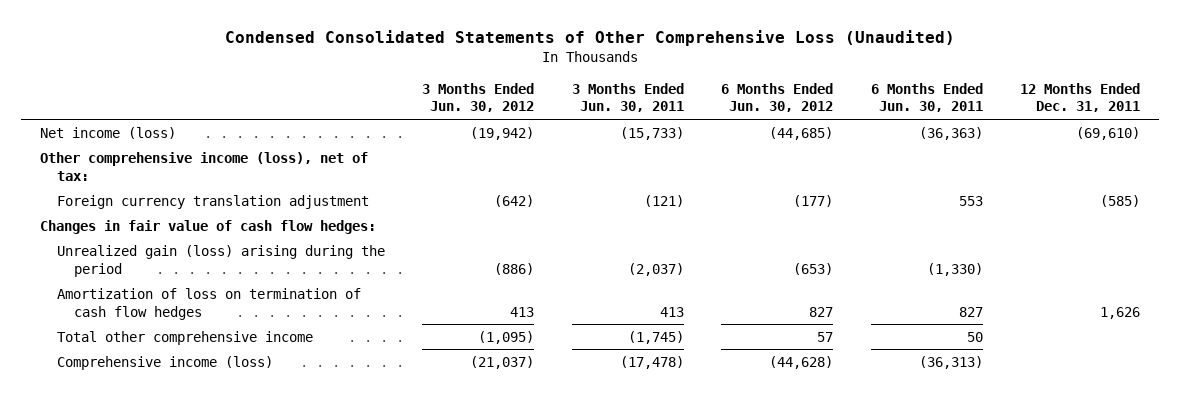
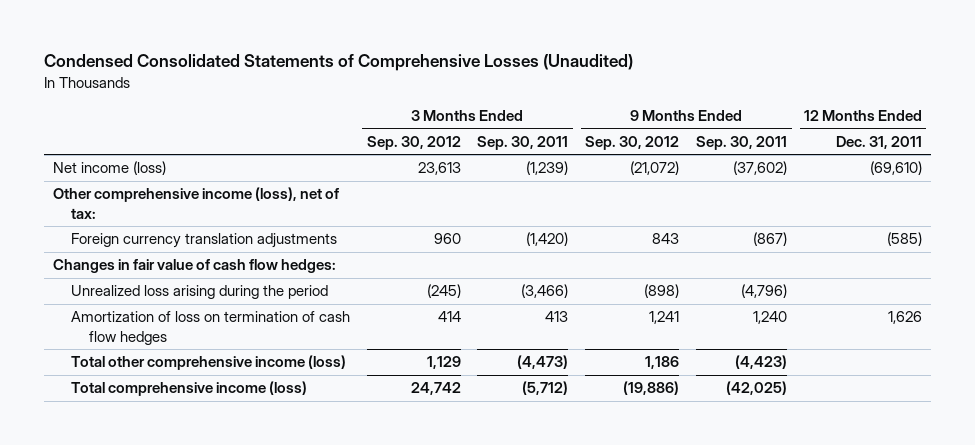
- Condensed Consolidated Statements of Other Comprehensive Loss (Unaudited)
+ Condensed Consolidated Statements of Comprehensive Losses (Unaudited)
- | 3 Months Ended Jun. 30, 2012 | 3 Months Ended Jun. 30, 2011 | 6 Months Ended Jun. 30, 2012 | 6 Months Ended Jun. 30, 2011 | 12 Months Ended Dec. 31, 2011
+ | 3 Months Ended Sep. 30, 2012 | 3 Months Ended Sep. 30, 2011 | 9 Months Ended Sep. 30, 2012 | 9 Months Ended Sep. 30, 2011 | 12 Months Ended Dec. 31, 2011
- Foreign currency translation adjustment | (642) | (121) | (177) | 553 | (585)
+ Foreign currency translation adjustments | 960 | (1,420) | 843 | (867) | (585)
- Unrealized gain (loss) arising during the period | (886) | (2,037) | (653) | (1,330) |
+ Unrealized loss arising during the period | (245) | (3,466) | (898) | (4,796) |
- Total other comprehensive income | (1,095) | (1,745) | 57 | 50 |
- Comprehensive income (loss) | (21,037) | (17,478) | (44,628) | (36,313) |
+ Total other comprehensive income (loss) | 1,129 | (4,473) | 1,186 | (4,423) |
+ Total comprehensive income (loss) | 24,742 | (5,712) | (19,886) | (42,025) |

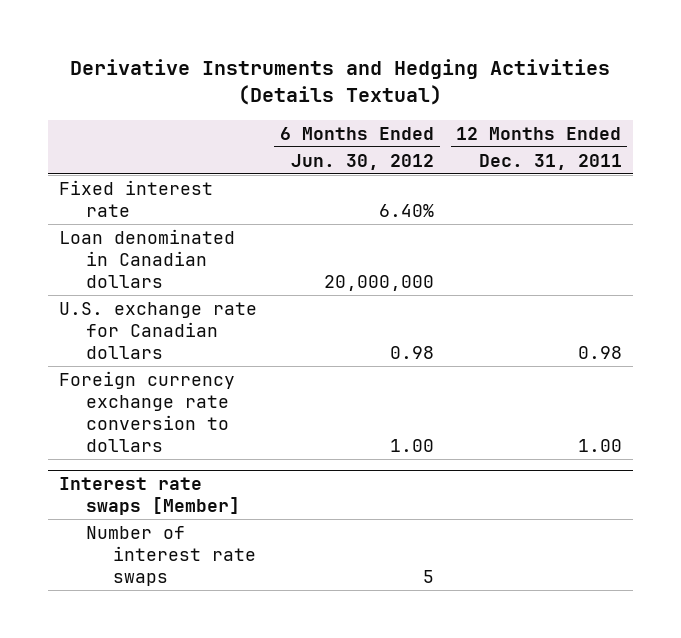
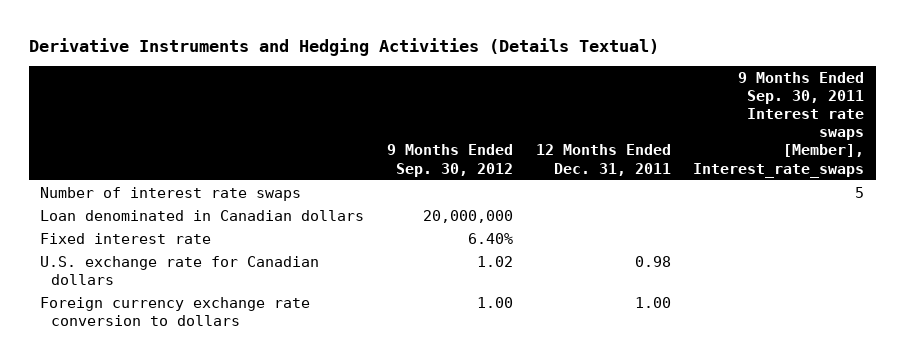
- | 6 Months Ended Jun. 30, 2012 | 12 Months Ended Dec. 31, 2011
+ | 9 Months Ended Sep. 30, 2012 | 12 Months Ended Dec. 31, 2011 | 9 Months Ended Sep. 30, 2011 Interest rate swaps [Member], Interest_rate_swaps
+ Number of interest rate swaps | | | 5
moved down: Fixed interest rate | 6.40% | |
- Interest rate swaps [Member]
- Number of interest rate swaps | 5 |

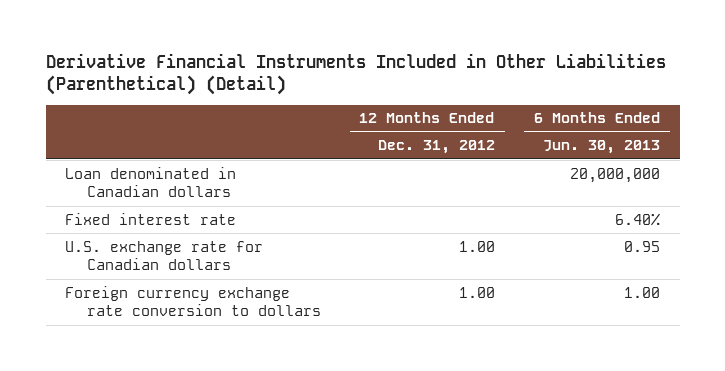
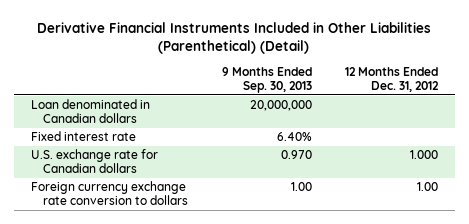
- | 12 Months Ended Dec. 31, 2012 | 6 Months Ended Jun. 30, 2013
+ | 9 Months Ended Sep. 30, 2013 | 12 Months Ended Dec. 31, 2012
- U.S. exchange rate for Canadian dollars | 1.00 | 0.95
+ U.S. exchange rate for Canadian dollars | 0.970 | 1.000

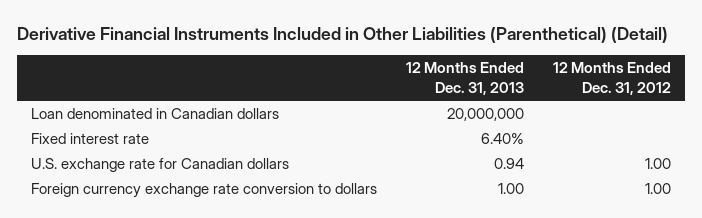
- | 9 Months Ended Sep. 30, 2013 | 12 Months Ended Dec. 31, 2012
+ | 12 Months Ended Dec. 31, 2013 | 12 Months Ended Dec. 31, 2012
- U.S. exchange rate for Canadian dollars | 0.970 | 1.000
+ U.S. exchange rate for Canadian dollars | 0.94 | 1.00

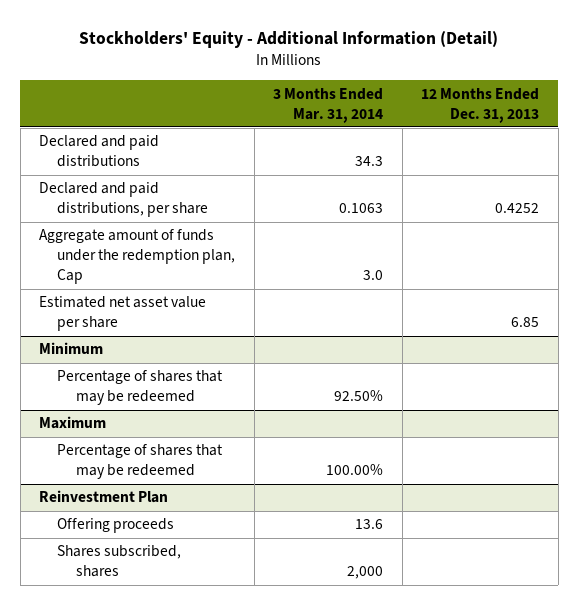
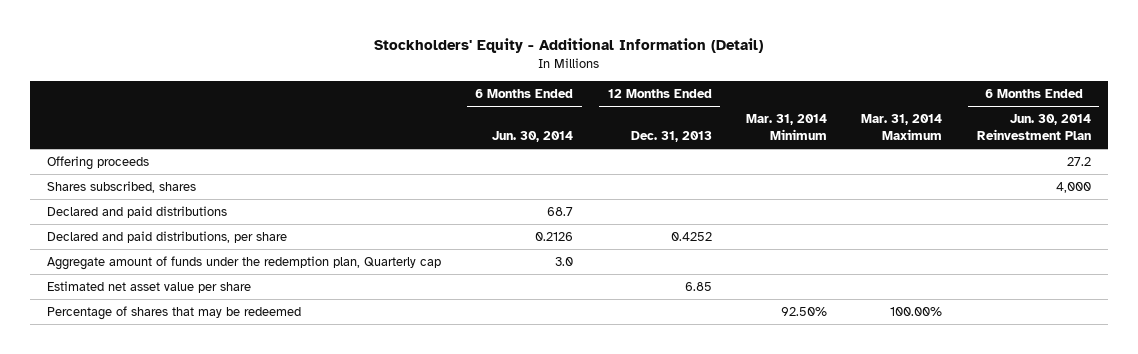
- | 3 Months Ended Mar. 31, 2014 | 12 Months Ended Dec. 31, 2013
+ | 6 Months Ended Jun. 30, 2014 | 12 Months Ended Dec. 31, 2013 | Mar. 31, 2014 Minimum | Mar. 31, 2014 Maximum | 6 Months Ended Jun. 30, 2014 Reinvestment Plan
+ Offering proceeds | | | | | 27.2
+ Shares subscribed, shares | | | | | 4,000
- Aggregate amount of funds under the redemption plan, Cap | 3.0 |
+ Aggregate amount of funds under the redemption plan, Quarterly cap | 3.0 | | | |
- Minimum
- Percentage of shares that may be redeemed | 92.50% |
- Maximum
- Percentage of shares that may be redeemed | 100.00% |
- Reinvestment Plan
- Offering proceeds | 13.6 |
- Shares subscribed, shares | 2,000 |
+ Percentage of shares that may be redeemed | | | 92.50% | 100.00% |

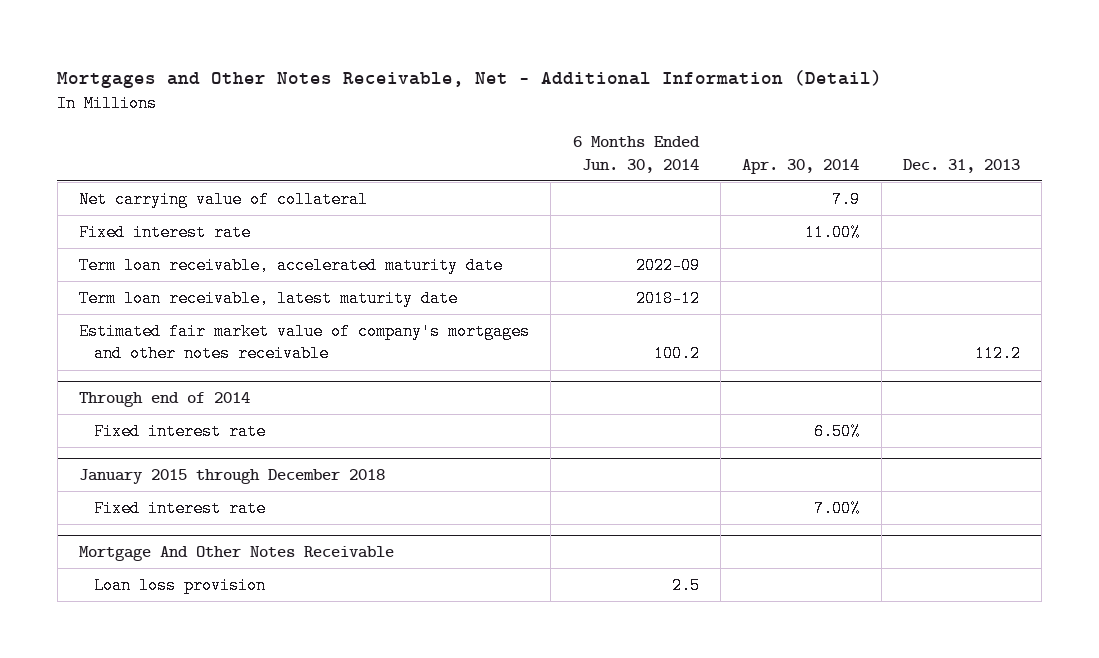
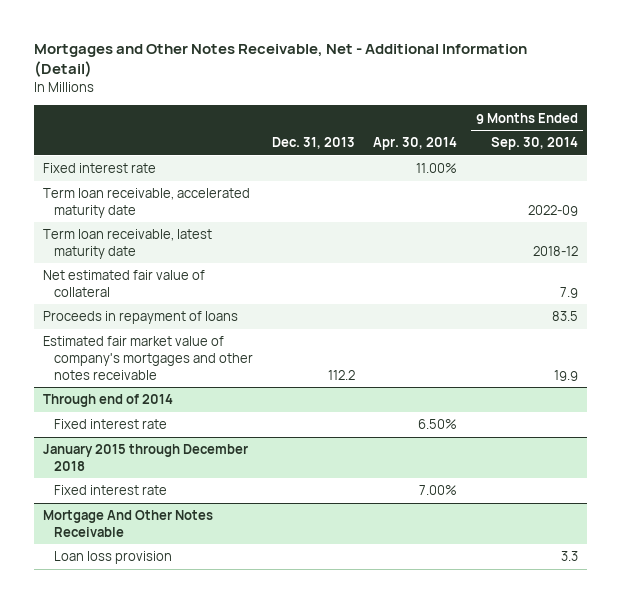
- | 6 Months Ended Jun. 30, 2014 | Apr. 30, 2014 | Dec. 31, 2013
+ | Dec. 31, 2013 | Apr. 30, 2014 | 9 Months Ended Sep. 30, 2014
- Net carrying value of collateral | | 7.9 |
+ Net estimated fair value of collateral | | | 7.9
+ Proceeds in repayment of loans | | | 83.5

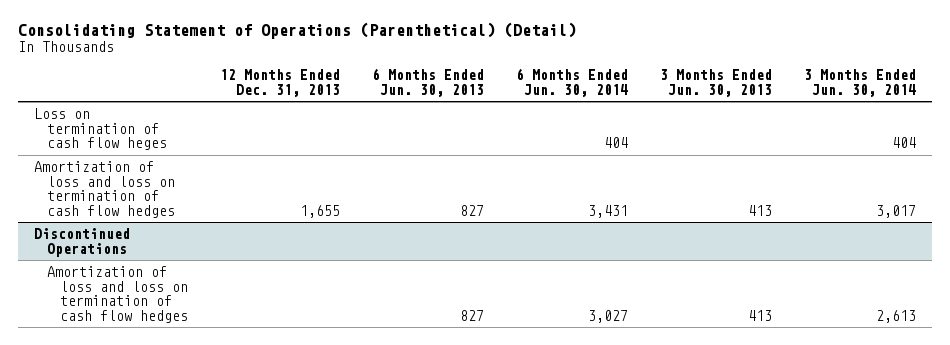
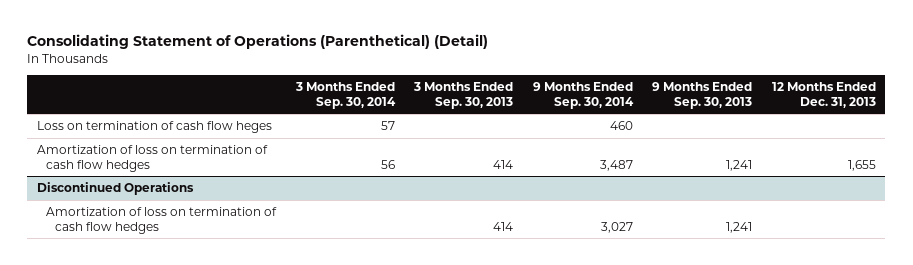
- | 12 Months Ended Dec. 31, 2013 | 6 Months Ended Jun. 30, 2013 | 6 Months Ended Jun. 30, 2014 | 3 Months Ended Jun. 30, 2013 | 3 Months Ended Jun. 30, 2014
+ | 3 Months Ended Sep. 30, 2014 | 3 Months Ended Sep. 30, 2013 | 9 Months Ended Sep. 30, 2014 | 9 Months Ended Sep. 30, 2013 | 12 Months Ended Dec. 31, 2013
- Amortization of loss and loss on termination of cash flow hedges | 1,655 | 827 | 3,431 | 413 | 3,017
+ Amortization of loss on termination of cash flow hedges | 56 | 414 | 3,487 | 1,241 | 1,655
@ Discontinued Operations
- Amortization of loss and loss on termination of cash flow hedges | | 827 | 3,027 | 413 | 2,613
+ Amortization of loss on termination of cash flow hedges | | 414 | 3,027 | 1,241 |

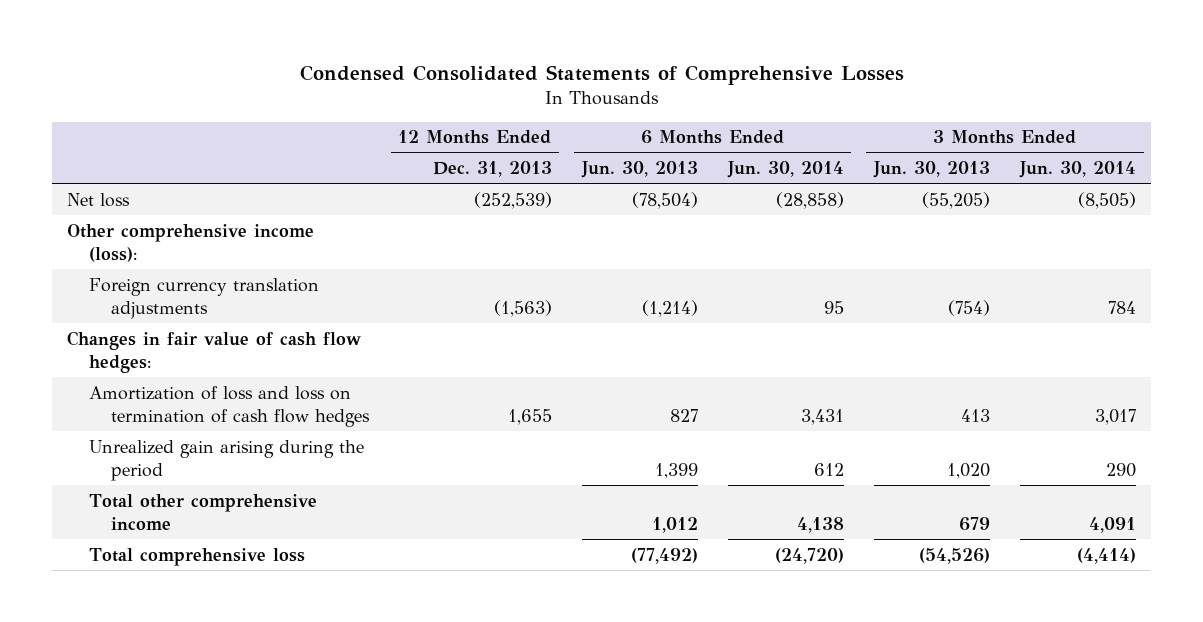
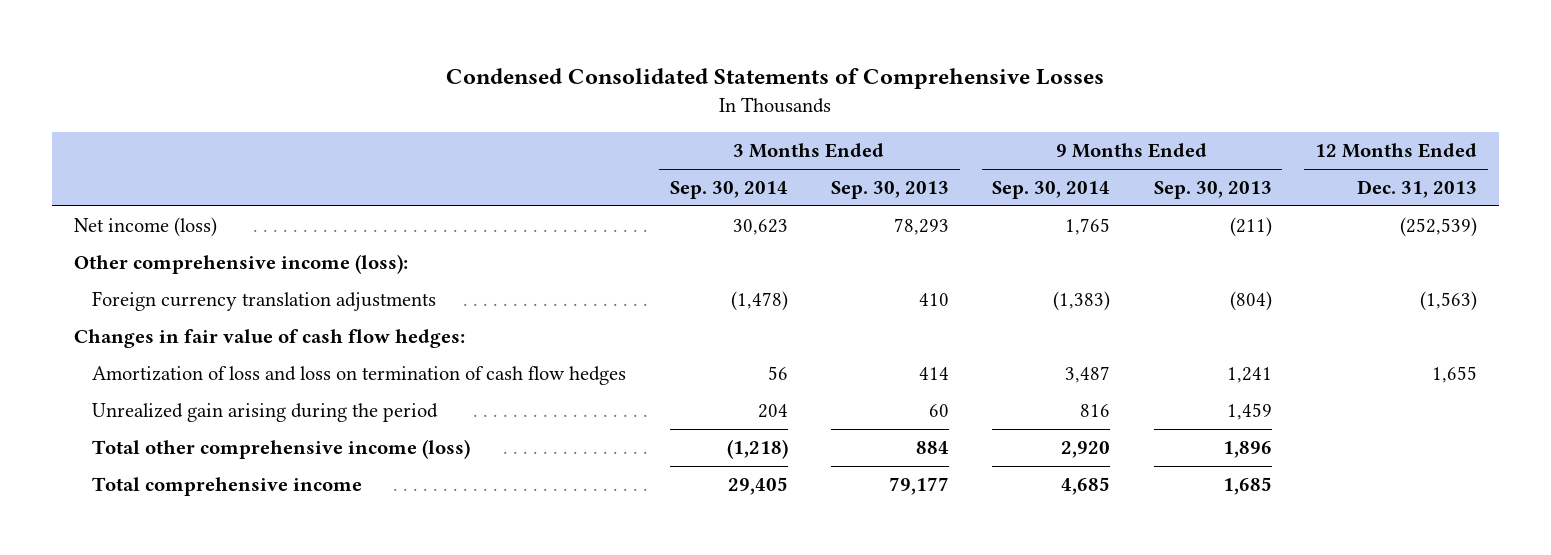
- | 12 Months Ended Dec. 31, 2013 | 6 Months Ended Jun. 30, 2013 | 6 Months Ended Jun. 30, 2014 | 3 Months Ended Jun. 30, 2013 | 3 Months Ended Jun. 30, 2014
+ | 3 Months Ended Sep. 30, 2014 | 3 Months Ended Sep. 30, 2013 | 9 Months Ended Sep. 30, 2014 | 9 Months Ended Sep. 30, 2013 | 12 Months Ended Dec. 31, 2013
- Net loss | (252,539) | (78,504) | (28,858) | (55,205) | (8,505)
+ Net income (loss) | 30,623 | 78,293 | 1,765 | (211) | (252,539)
- Total other comprehensive income | | 1,012 | 4,138 | 679 | 4,091
- Total comprehensive loss | | (77,492) | (24,720) | (54,526) | (4,414)
+ Total other comprehensive income (loss) | (1,218) | 884 | 2,920 | 1,896 |
+ Total comprehensive income | 29,405 | 79,177 | 4,685 | 1,685 |

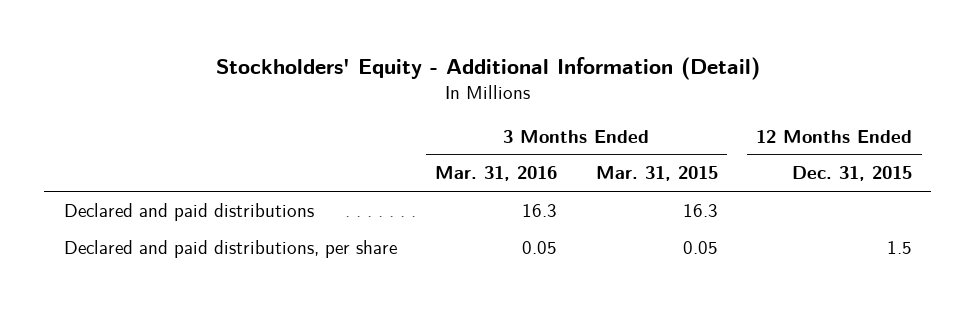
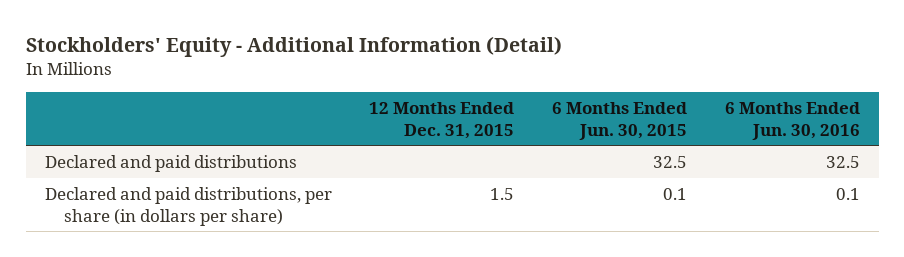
- | 3 Months Ended Mar. 31, 2016 | 3 Months Ended Mar. 31, 2015 | 12 Months Ended Dec. 31, 2015
+ | 12 Months Ended Dec. 31, 2015 | 6 Months Ended Jun. 30, 2015 | 6 Months Ended Jun. 30, 2016
- Declared and paid distributions, per share | 0.05 | 0.05 | 1.5
+ Declared and paid distributions, per share (in dollars per share) | 1.5 | 0.1 | 0.1

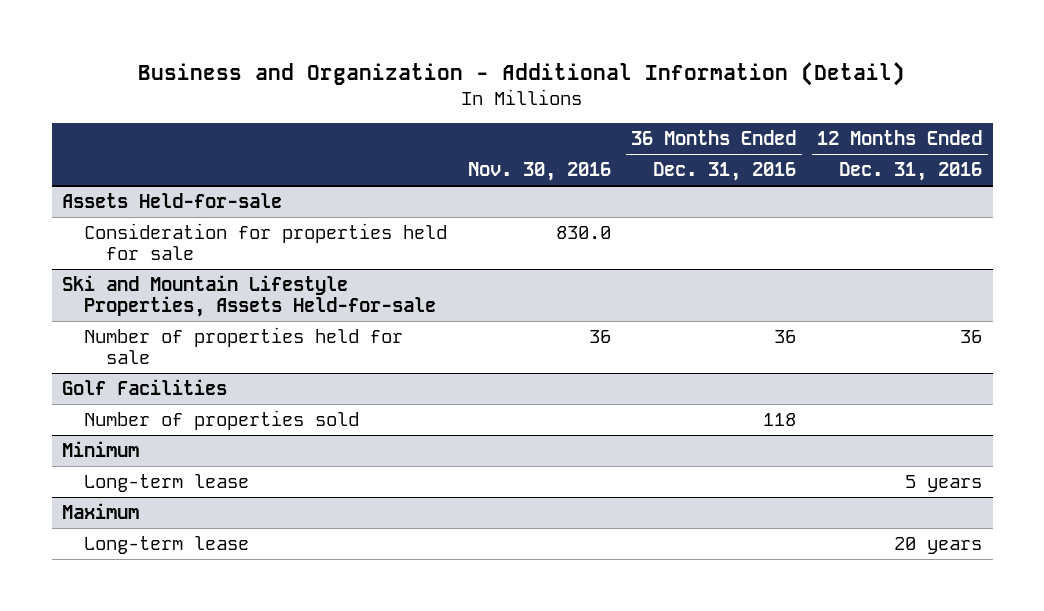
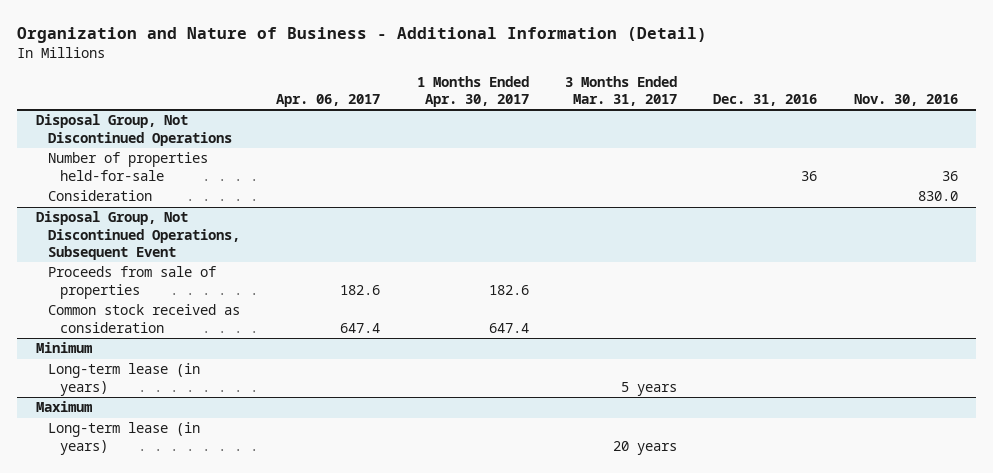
- Business and Organization - Additional Information (Detail)
+ Organization and Nature of Business - Additional Information (Detail)
- | Nov. 30, 2016 | 36 Months Ended Dec. 31, 2016 | 12 Months Ended Dec. 31, 2016
+ | Apr. 06, 2017 | 1 Months Ended Apr. 30, 2017 | 3 Months Ended Mar. 31, 2017 | Dec. 31, 2016 | Nov. 30, 2016
- Assets Held-for-sale
- Consideration for properties held for sale | 830.0 | |
- Ski and Mountain Lifestyle Properties, Assets Held-for-sale
- Number of properties held for sale | 36 | 36 | 36
- Golf Facilities
- Number of properties sold | | 118 |
+ Disposal Group, Not Discontinued Operations
+ Number of properties held-for-sale | | | | 36 | 36
+ Consideration | | | | | 830.0
+ Disposal Group, Not Discontinued Operations, Subsequent Event
+ Proceeds from sale of properties | 182.6 | 182.6 | | |
+ Common stock received as consideration | 647.4 | 647.4 | | |
@ Minimum
- Long-term lease | | | 5 years
+ Long-term lease (in years) | | | 5 years | |
@ Maximum
- Long-term lease | | | 20 years
+ Long-term lease (in years) | | | 20 years | |

